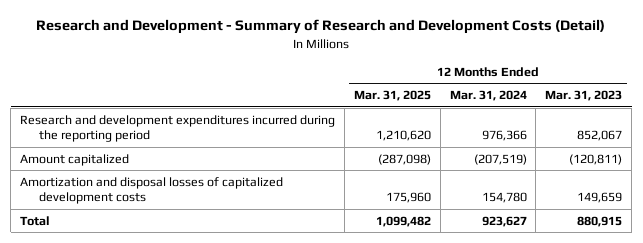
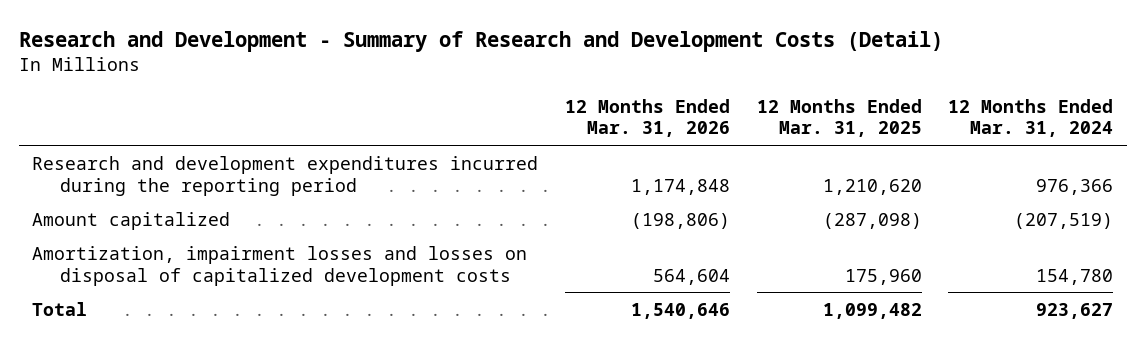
- | 12 Months Ended Mar. 31, 2025 | 12 Months Ended Mar. 31, 2024 | 12 Months Ended Mar. 31, 2023
+ | 12 Months Ended Mar. 31, 2026 | 12 Months Ended Mar. 31, 2025 | 12 Months Ended Mar. 31, 2024
- Amortization and disposal losses of capitalized development costs | 175,960 | 154,780 | 149,659
+ Amortization, impairment losses and losses on disposal of capitalized development costs | 564,604 | 175,960 | 154,780

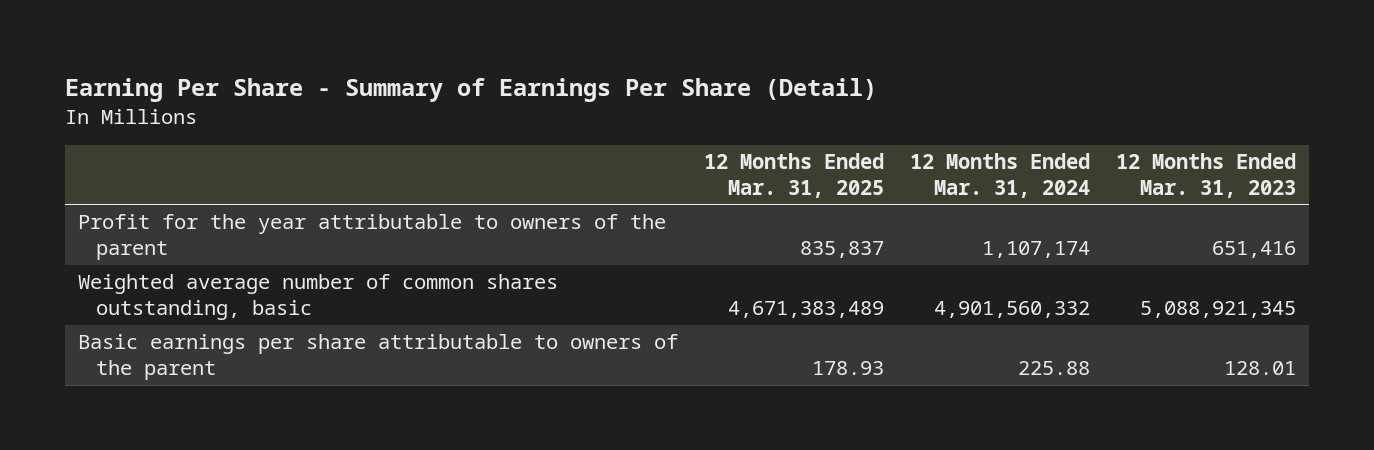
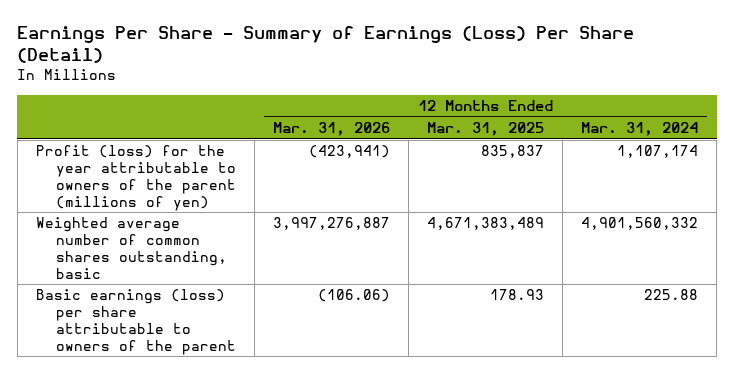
- Earning Per Share - Summary of Earnings Per Share (Detail)
+ Earnings Per Share - Summary of Earnings (Loss) Per Share (Detail)
- | 12 Months Ended Mar. 31, 2025 | 12 Months Ended Mar. 31, 2024 | 12 Months Ended Mar. 31, 2023
+ | 12 Months Ended Mar. 31, 2026 | 12 Months Ended Mar. 31, 2025 | 12 Months Ended Mar. 31, 2024
- Profit for the year attributable to owners of the parent | 835,837 | 1,107,174 | 651,416
+ Profit (loss) for the year attributable to owners of the parent (millions of yen) | (423,941) | 835,837 | 1,107,174
- Basic earnings per share attributable to owners of the parent | 178.93 | 225.88 | 128.01
+ Basic earnings (loss) per share attributable to owners of the parent | (106.06) | 178.93 | 225.88

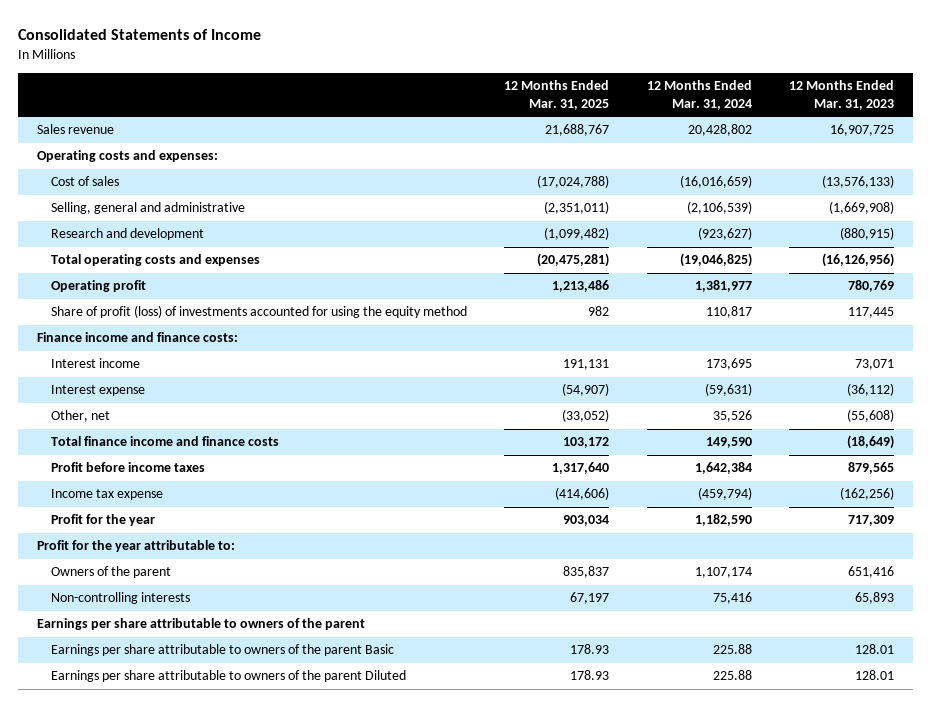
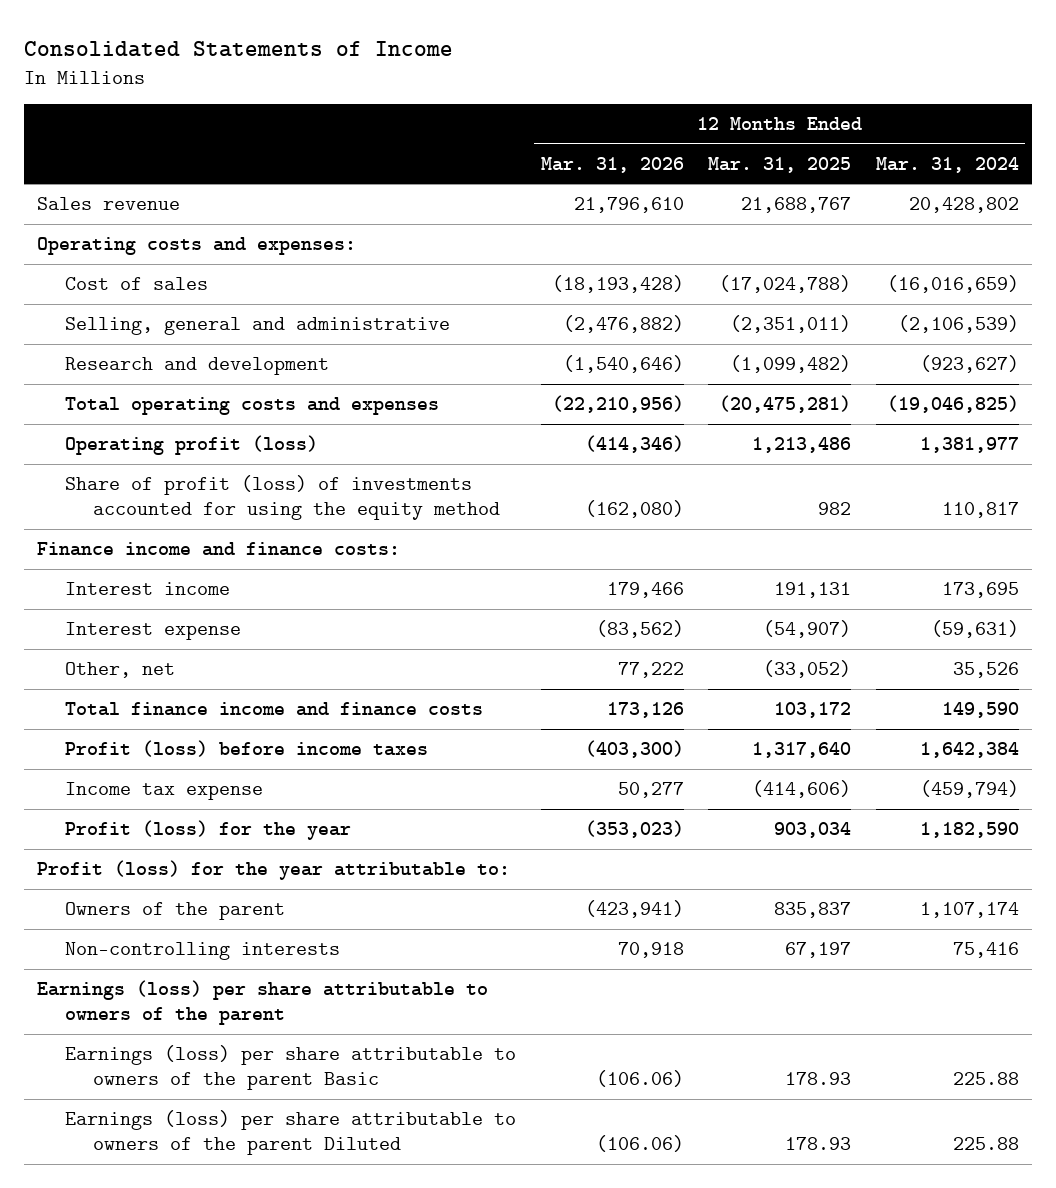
- | 12 Months Ended Mar. 31, 2025 | 12 Months Ended Mar. 31, 2024 | 12 Months Ended Mar. 31, 2023
+ | 12 Months Ended Mar. 31, 2026 | 12 Months Ended Mar. 31, 2025 | 12 Months Ended Mar. 31, 2024
- Operating profit | 1,213,486 | 1,381,977 | 780,769
+ Operating profit (loss) | (414,346) | 1,213,486 | 1,381,977
- Profit before income taxes | 1,317,640 | 1,642,384 | 879,565
+ Profit (loss) before income taxes | (403,300) | 1,317,640 | 1,642,384
- Profit for the year | 903,034 | 1,182,590 | 717,309
- Profit for the year attributable to:
+ Profit (loss) for the year | (353,023) | 903,034 | 1,182,590
+ Profit (loss) for the year attributable to:
- Earnings per share attributable to owners of the parent
- Earnings per share attributable to owners of the parent Basic | 178.93 | 225.88 | 128.01
- Earnings per share attributable to owners of the parent Diluted | 178.93 | 225.88 | 128.01
+ Earnings (loss) per share attributable to owners of the parent
+ Earnings (loss) per share attributable to owners of the parent Basic | (106.06) | 178.93 | 225.88
+ Earnings (loss) per share attributable to owners of the parent Diluted | (106.06) | 178.93 | 225.88

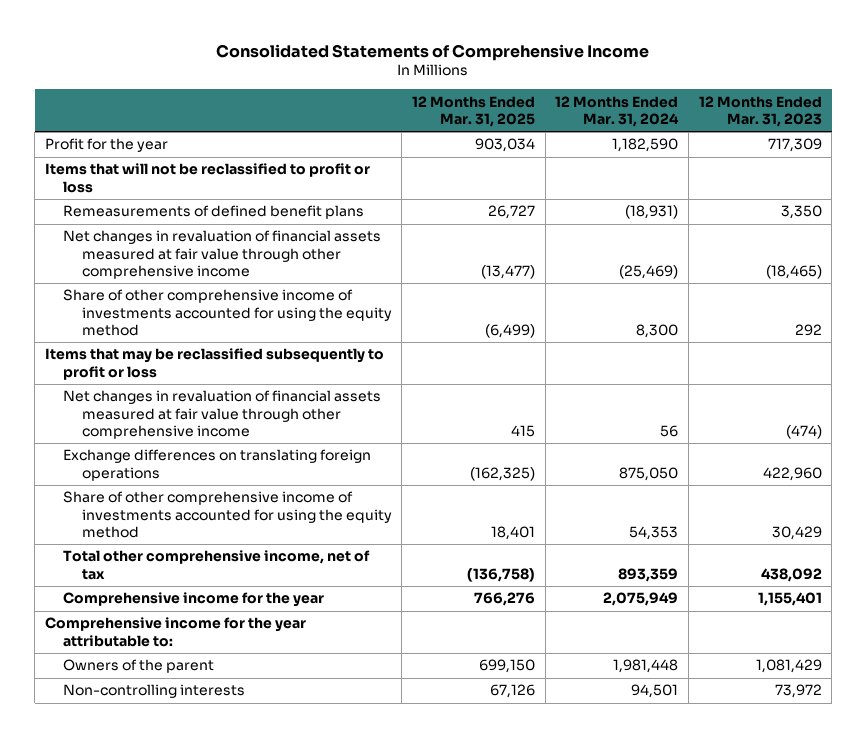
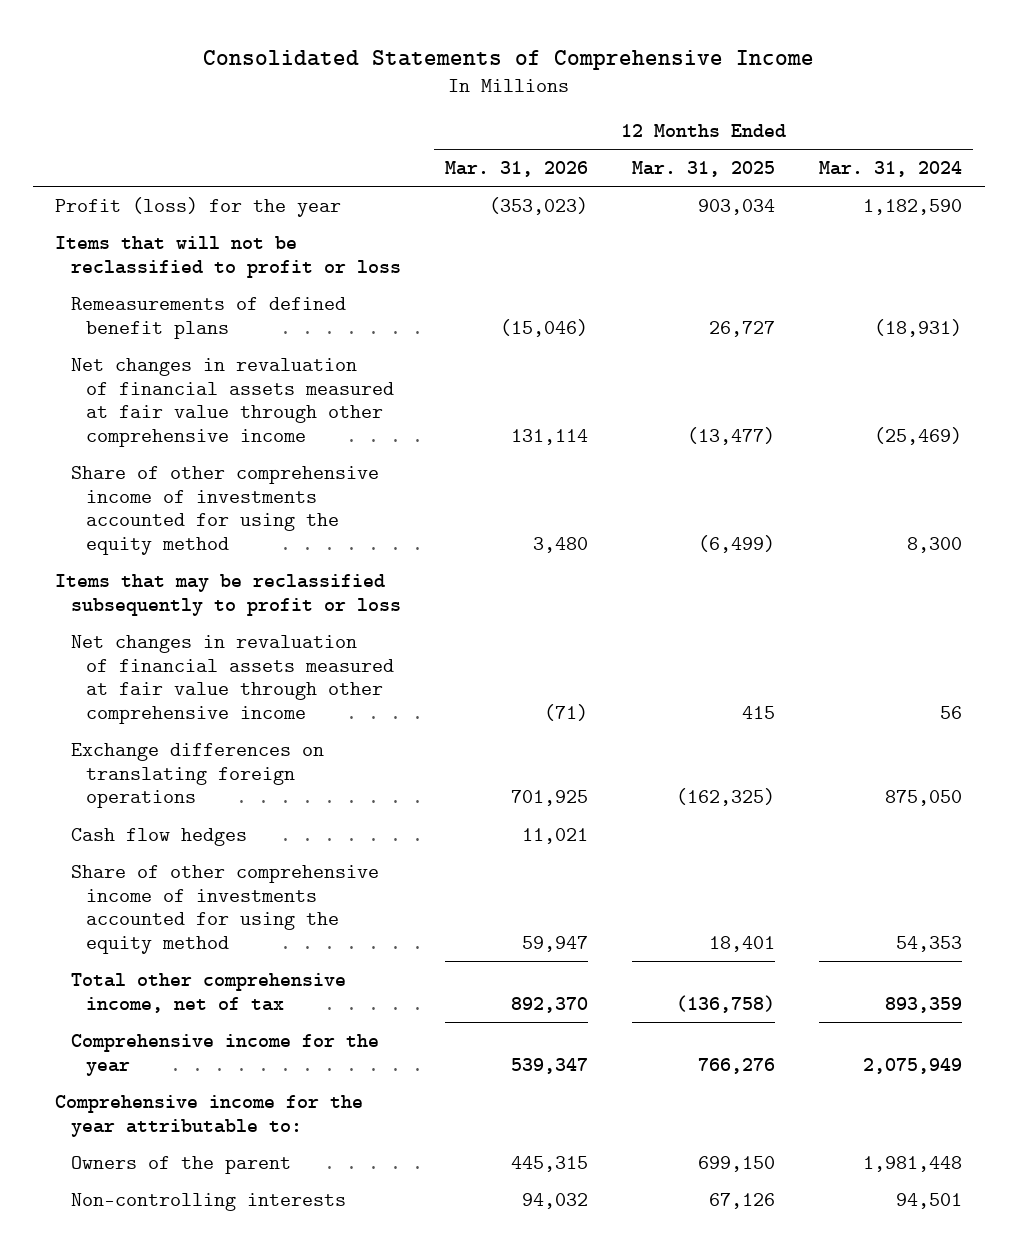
- | 12 Months Ended Mar. 31, 2025 | 12 Months Ended Mar. 31, 2024 | 12 Months Ended Mar. 31, 2023
+ | 12 Months Ended Mar. 31, 2026 | 12 Months Ended Mar. 31, 2025 | 12 Months Ended Mar. 31, 2024
- Profit for the year | 903,034 | 1,182,590 | 717,309
+ Profit (loss) for the year | (353,023) | 903,034 | 1,182,590
+ Cash flow hedges | 11,021 | |

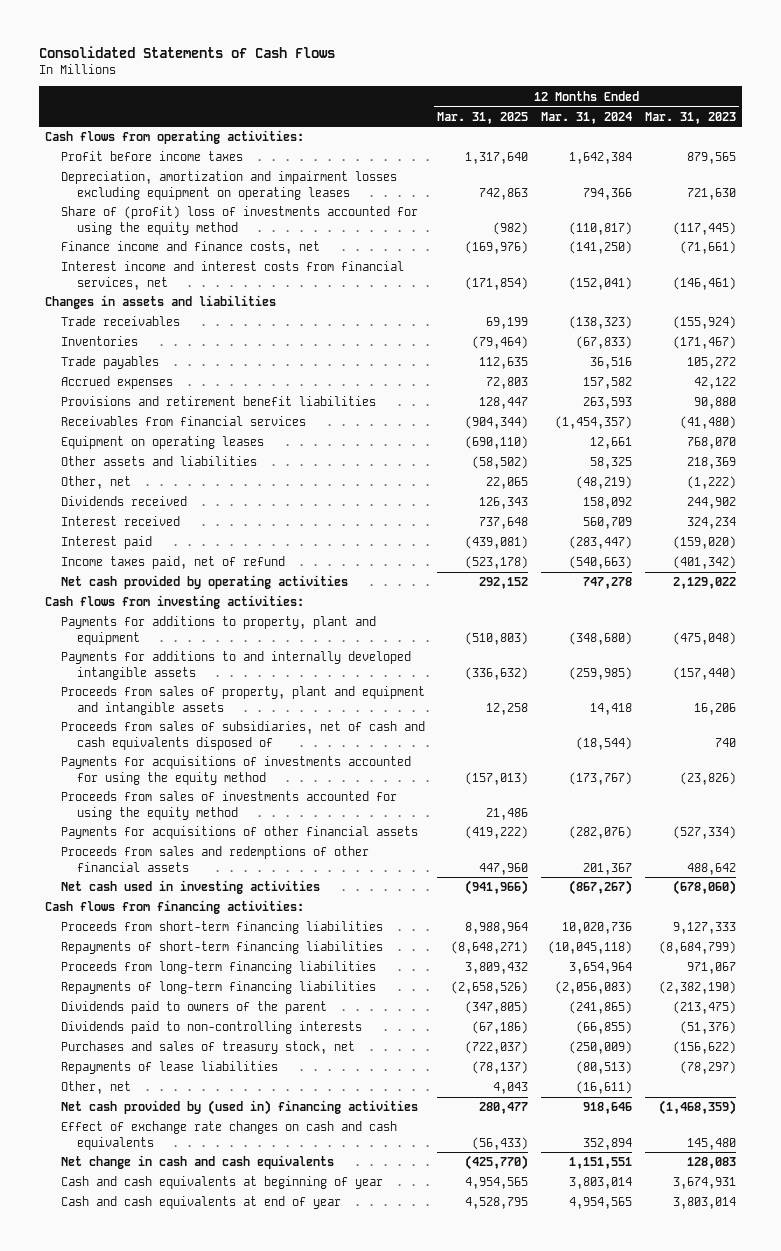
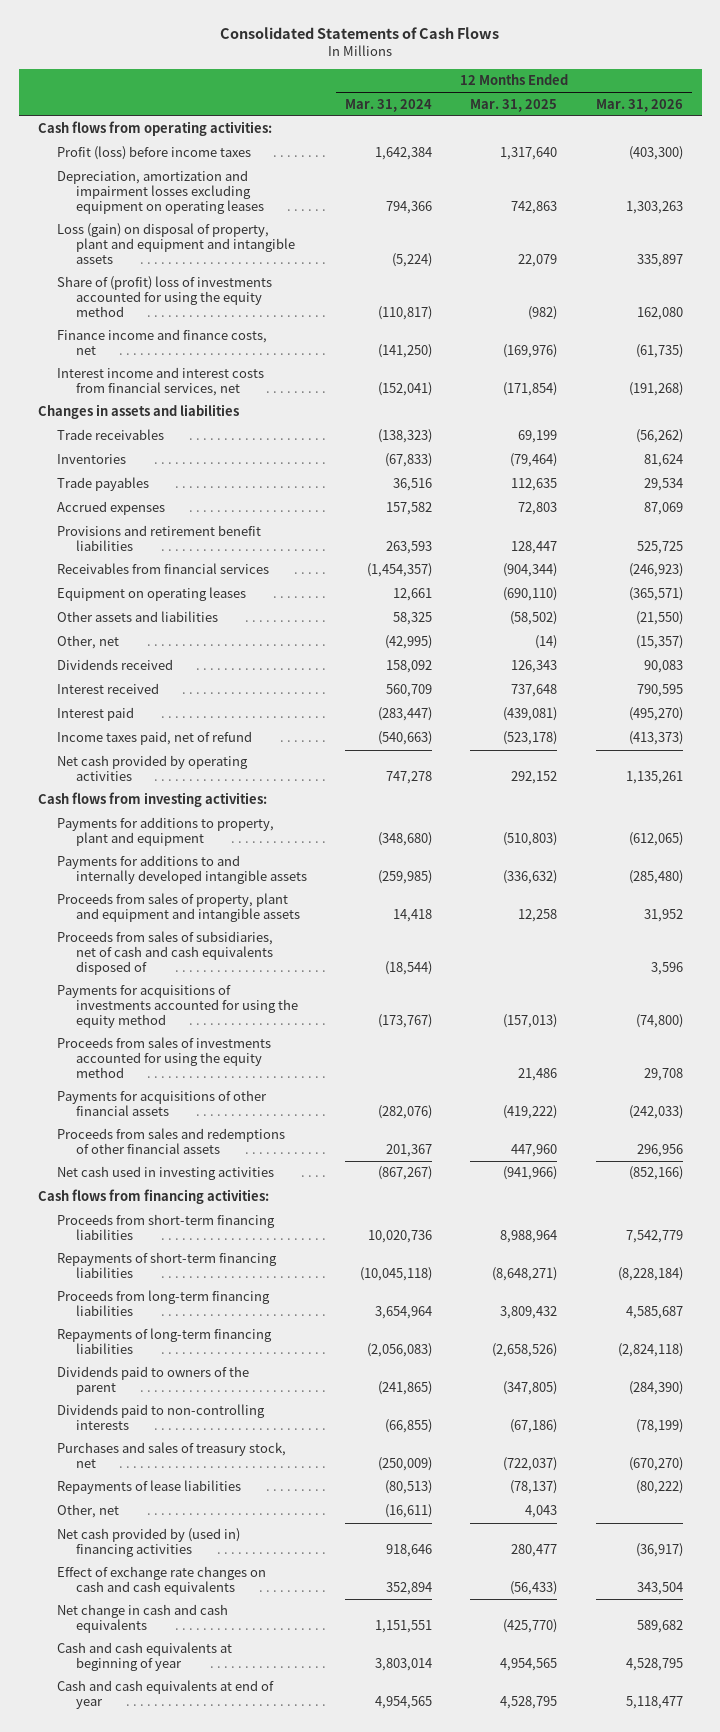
- | 12 Months Ended Mar. 31, 2025 | 12 Months Ended Mar. 31, 2024 | 12 Months Ended Mar. 31, 2023
+ | 12 Months Ended Mar. 31, 2024 | 12 Months Ended Mar. 31, 2025 | 12 Months Ended Mar. 31, 2026
- Profit before income taxes | 1,317,640 | 1,642,384 | 879,565
+ Profit (loss) before income taxes | 1,642,384 | 1,317,640 | (403,300)
+ Loss (gain) on disposal of property, plant and equipment and intangible assets | (5,224) | 22,079 | 335,897
- Other, net | 22,065 | (48,219) | (1,222)
+ Other, net | (42,995) | (14) | (15,357)

